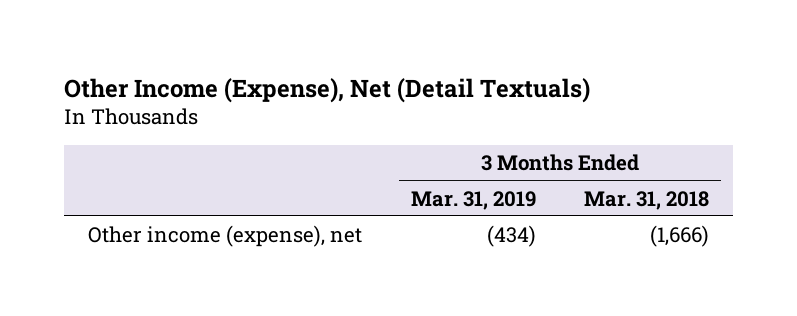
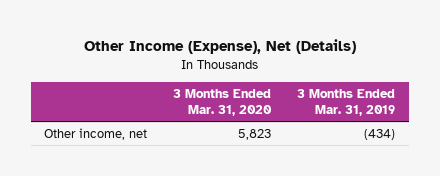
- Other Income (Expense), Net (Detail Textuals)
+ Other Income (Expense), Net (Details)
- | 3 Months Ended Mar. 31, 2019 | 3 Months Ended Mar. 31, 2018
+ | 3 Months Ended Mar. 31, 2020 | 3 Months Ended Mar. 31, 2019
- Other income (expense), net | (434) | (1,666)
+ Other income, net | 5,823 | (434)

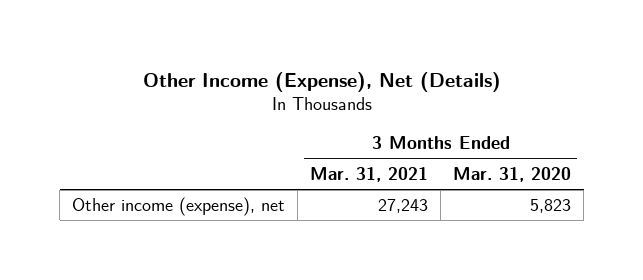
- | 3 Months Ended Mar. 31, 2020 | 3 Months Ended Mar. 31, 2019
+ | 3 Months Ended Mar. 31, 2021 | 3 Months Ended Mar. 31, 2020
- Other income, net | 5,823 | (434)
+ Other income (expense), net | 27,243 | 5,823

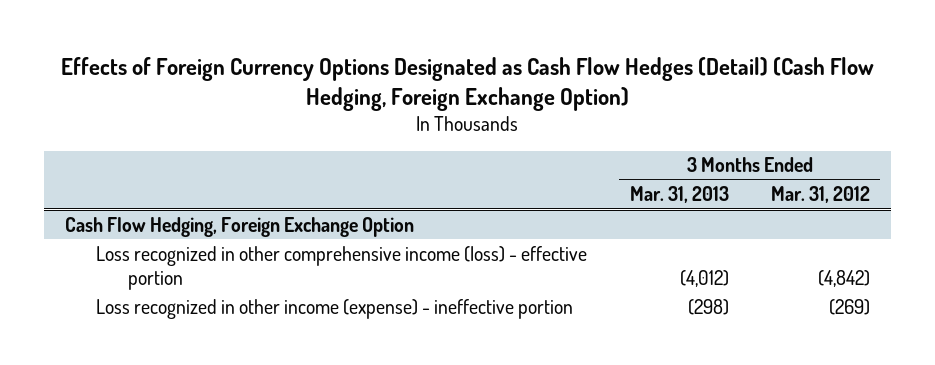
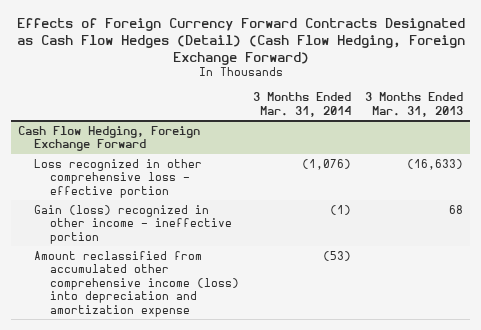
- Effects of Foreign Currency Options Designated as Cash Flow Hedges (Detail) (Cash Flow Hedging, Foreign Exchange Option)
+ Effects of Foreign Currency Forward Contracts Designated as Cash Flow Hedges (Detail) (Cash Flow Hedging, Foreign Exchange Forward)
- | 3 Months Ended Mar. 31, 2013 | 3 Months Ended Mar. 31, 2012
+ | 3 Months Ended Mar. 31, 2014 | 3 Months Ended Mar. 31, 2013
- Cash Flow Hedging, Foreign Exchange Option
- Loss recognized in other comprehensive income (loss) - effective portion | (4,012) | (4,842)
- Loss recognized in other income (expense) - ineffective portion | (298) | (269)
+ Cash Flow Hedging, Foreign Exchange Forward
+ Loss recognized in other comprehensive loss - effective portion | (1,076) | (16,633)
+ Gain (loss) recognized in other income - ineffective portion | (1) | 68
+ Amount reclassified from accumulated other comprehensive income (loss) into depreciation and amortization expense | (53) |

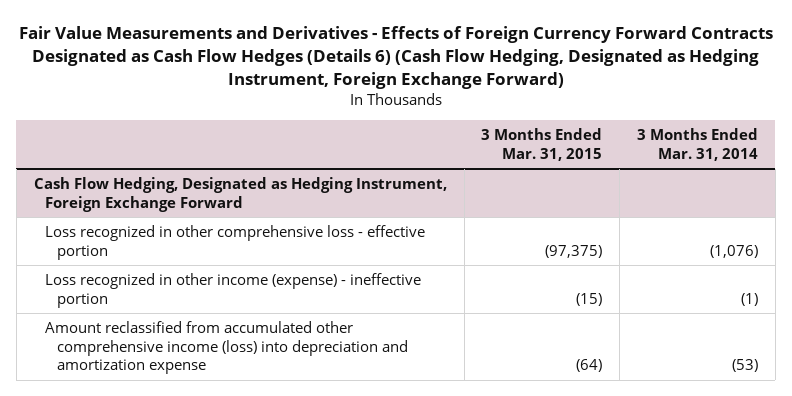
- Effects of Foreign Currency Forward Contracts Designated as Cash Flow Hedges (Detail) (Cash Flow Hedging, Foreign Exchange Forward)
+ Fair Value Measurements and Derivatives - Effects of Foreign Currency Forward Contracts Designated as Cash Flow Hedges (Details 6) (Cash Flow Hedging, Designated as Hedging Instrument, Foreign Exchange Forward)
- | 3 Months Ended Mar. 31, 2014 | 3 Months Ended Mar. 31, 2013
+ | 3 Months Ended Mar. 31, 2015 | 3 Months Ended Mar. 31, 2014
- Cash Flow Hedging, Foreign Exchange Forward
+ Cash Flow Hedging, Designated as Hedging Instrument, Foreign Exchange Forward
- Gain (loss) recognized in other income - ineffective portion | (1) | 68
+ Loss recognized in other income (expense) - ineffective portion | (15) | (1)

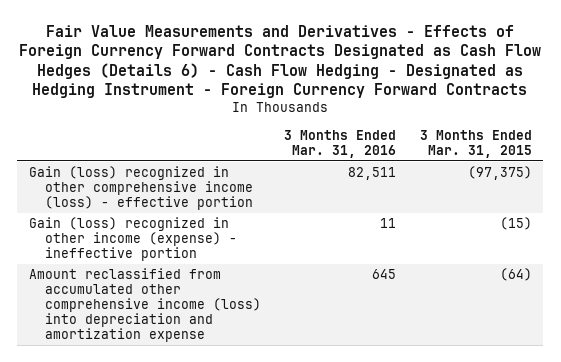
- Fair Value Measurements and Derivatives - Effects of Foreign Currency Forward Contracts Designated as Cash Flow Hedges (Details 6) (Cash Flow Hedging, Designated as Hedging Instrument, Foreign Exchange Forward)
+ Fair Value Measurements and Derivatives - Effects of Foreign Currency Forward Contracts Designated as Cash Flow Hedges (Details 6) - Cash Flow Hedging - Designated as Hedging Instrument - Foreign Currency Forward Contracts
- | 3 Months Ended Mar. 31, 2015 | 3 Months Ended Mar. 31, 2014
+ | 3 Months Ended Mar. 31, 2016 | 3 Months Ended Mar. 31, 2015
- Cash Flow Hedging, Designated as Hedging Instrument, Foreign Exchange Forward
- Loss recognized in other comprehensive loss - effective portion | (97,375) | (1,076)
- Loss recognized in other income (expense) - ineffective portion | (15) | (1)
+ Gain (loss) recognized in other comprehensive income (loss) - effective portion | 82,511 | (97,375)
+ Gain (loss) recognized in other income (expense) - ineffective portion | 11 | (15)

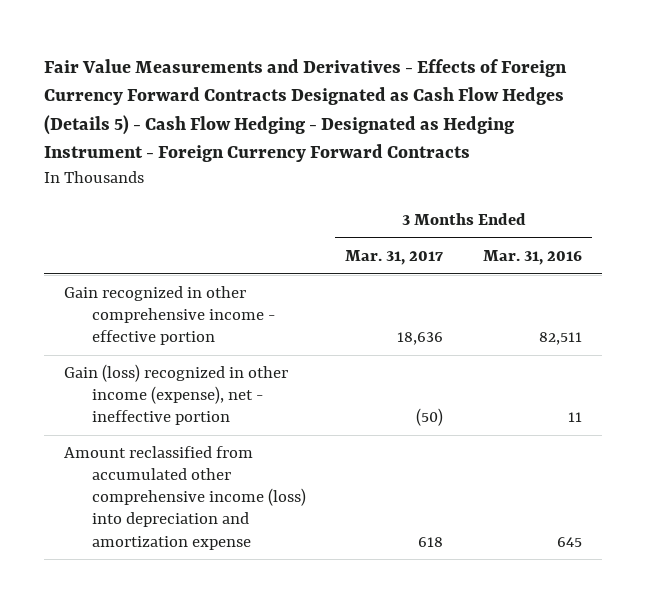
- Fair Value Measurements and Derivatives - Effects of Foreign Currency Forward Contracts Designated as Cash Flow Hedges (Details 6) - Cash Flow Hedging - Designated as Hedging Instrument - Foreign Currency Forward Contracts
+ Fair Value Measurements and Derivatives - Effects of Foreign Currency Forward Contracts Designated as Cash Flow Hedges (Details 5) - Cash Flow Hedging - Designated as Hedging Instrument - Foreign Currency Forward Contracts
- | 3 Months Ended Mar. 31, 2016 | 3 Months Ended Mar. 31, 2015
+ | 3 Months Ended Mar. 31, 2017 | 3 Months Ended Mar. 31, 2016
- Gain (loss) recognized in other comprehensive income (loss) - effective portion | 82,511 | (97,375)
- Gain (loss) recognized in other income (expense) - ineffective portion | 11 | (15)
+ Gain recognized in other comprehensive income - effective portion | 18,636 | 82,511
+ Gain (loss) recognized in other income (expense), net - ineffective portion | (50) | 11

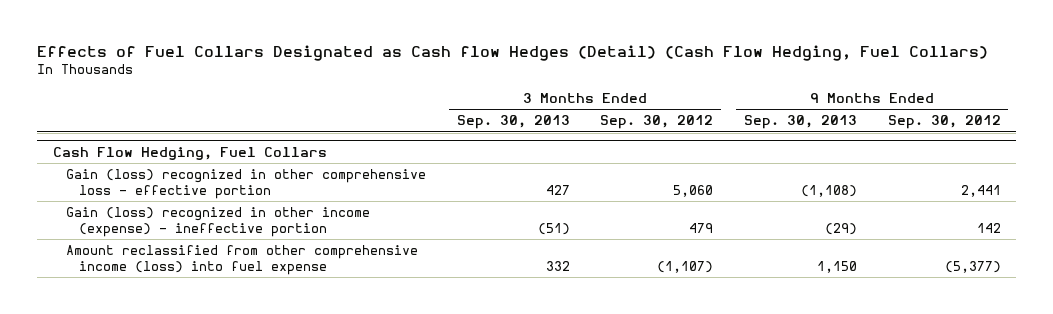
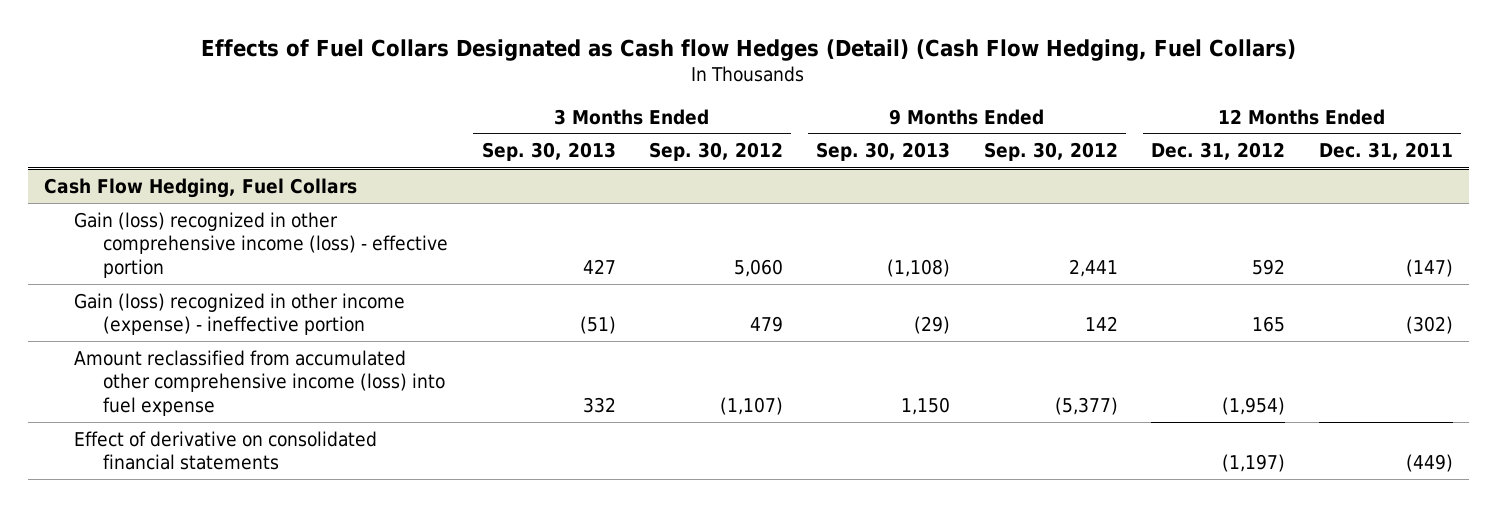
- | 3 Months Ended Sep. 30, 2013 | 3 Months Ended Sep. 30, 2012 | 9 Months Ended Sep. 30, 2013 | 9 Months Ended Sep. 30, 2012
+ | 3 Months Ended Sep. 30, 2013 | 3 Months Ended Sep. 30, 2012 | 9 Months Ended Sep. 30, 2013 | 9 Months Ended Sep. 30, 2012 | 12 Months Ended Dec. 31, 2012 | 12 Months Ended Dec. 31, 2011
@ Cash Flow Hedging, Fuel Collars
- Gain (loss) recognized in other comprehensive loss - effective portion | 427 | 5,060 | (1,108) | 2,441
+ Gain (loss) recognized in other comprehensive income (loss) - effective portion | 427 | 5,060 | (1,108) | 2,441 | 592 | (147)
- Amount reclassified from other comprehensive income (loss) into fuel expense | 332 | (1,107) | 1,150 | (5,377)
+ Amount reclassified from accumulated other comprehensive income (loss) into fuel expense | 332 | (1,107) | 1,150 | (5,377) | (1,954) |
+ Effect of derivative on consolidated financial statements | | | | | (1,197) | (449)

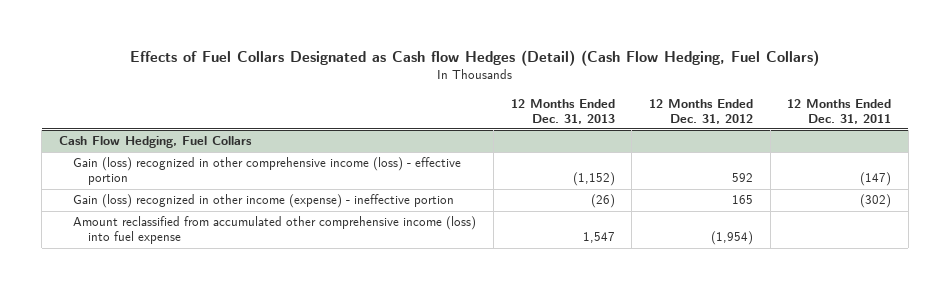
- | 3 Months Ended Sep. 30, 2013 | 3 Months Ended Sep. 30, 2012 | 9 Months Ended Sep. 30, 2013 | 9 Months Ended Sep. 30, 2012 | 12 Months Ended Dec. 31, 2012 | 12 Months Ended Dec. 31, 2011
+ | 12 Months Ended Dec. 31, 2013 | 12 Months Ended Dec. 31, 2012 | 12 Months Ended Dec. 31, 2011
@ Cash Flow Hedging, Fuel Collars
- Effect of derivative on consolidated financial statements | | | | | (1,197) | (449)

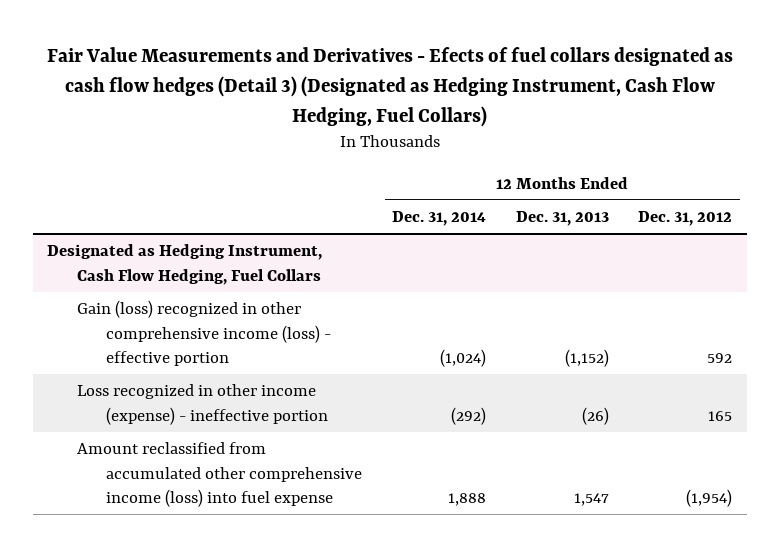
- Effects of Fuel Collars Designated as Cash flow Hedges (Detail) (Cash Flow Hedging, Fuel Collars)
+ Fair Value Measurements and Derivatives - Efects of fuel collars designated as cash flow hedges (Detail 3) (Designated as Hedging Instrument, Cash Flow Hedging, Fuel Collars)
- | 12 Months Ended Dec. 31, 2013 | 12 Months Ended Dec. 31, 2012 | 12 Months Ended Dec. 31, 2011
+ | 12 Months Ended Dec. 31, 2014 | 12 Months Ended Dec. 31, 2013 | 12 Months Ended Dec. 31, 2012
- Cash Flow Hedging, Fuel Collars
+ Designated as Hedging Instrument, Cash Flow Hedging, Fuel Collars
- Gain (loss) recognized in other income (expense) - ineffective portion | (26) | 165 | (302)
+ Loss recognized in other income (expense) - ineffective portion | (292) | (26) | 165

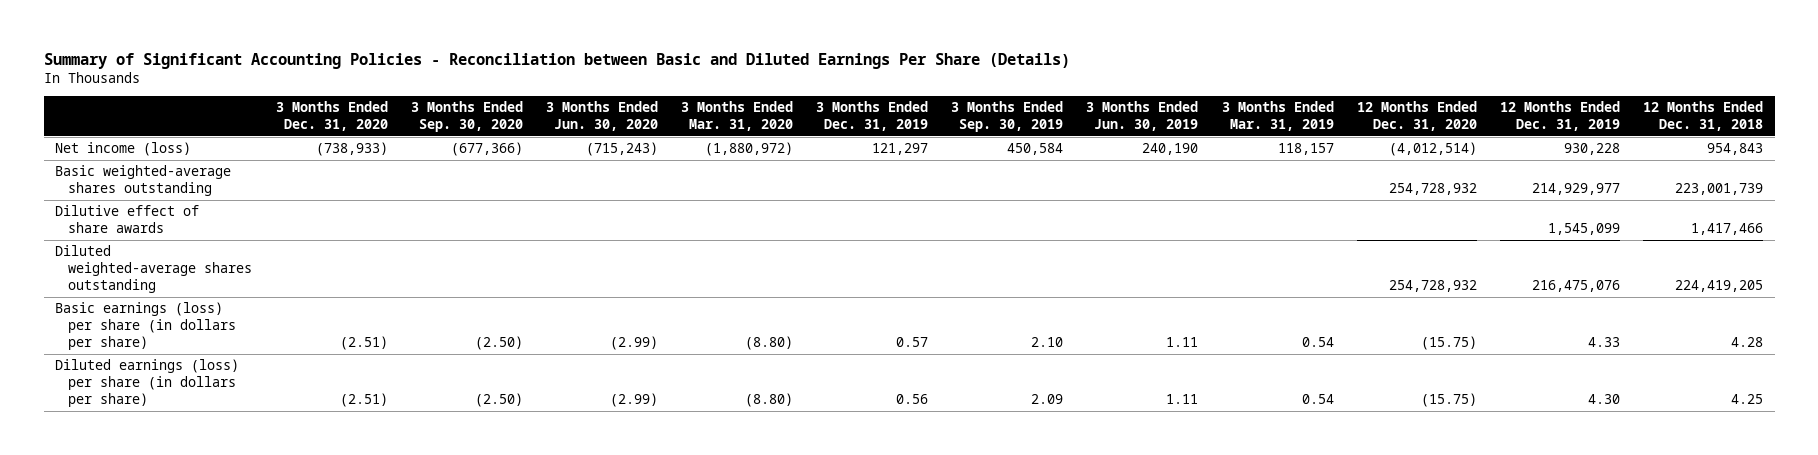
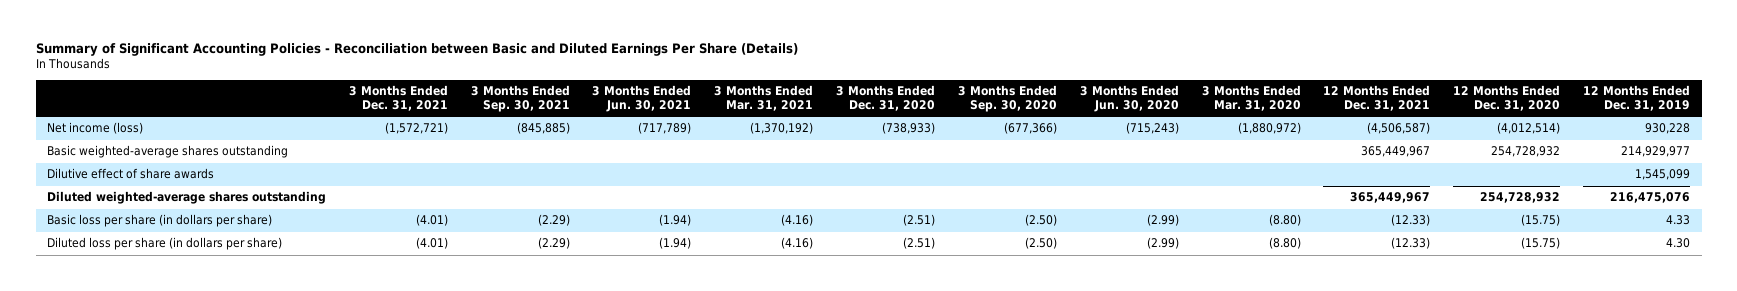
- | 3 Months Ended Dec. 31, 2020 | 3 Months Ended Sep. 30, 2020 | 3 Months Ended Jun. 30, 2020 | 3 Months Ended Mar. 31, 2020 | 3 Months Ended Dec. 31, 2019 | 3 Months Ended Sep. 30, 2019 | 3 Months Ended Jun. 30, 2019 | 3 Months Ended Mar. 31, 2019 | 12 Months Ended Dec. 31, 2020 | 12 Months Ended Dec. 31, 2019 | 12 Months Ended Dec. 31, 2018
+ | 3 Months Ended Dec. 31, 2021 | 3 Months Ended Sep. 30, 2021 | 3 Months Ended Jun. 30, 2021 | 3 Months Ended Mar. 31, 2021 | 3 Months Ended Dec. 31, 2020 | 3 Months Ended Sep. 30, 2020 | 3 Months Ended Jun. 30, 2020 | 3 Months Ended Mar. 31, 2020 | 12 Months Ended Dec. 31, 2021 | 12 Months Ended Dec. 31, 2020 | 12 Months Ended Dec. 31, 2019
- Basic earnings (loss) per share (in dollars per share) | (2.51) | (2.50) | (2.99) | (8.80) | 0.57 | 2.10 | 1.11 | 0.54 | (15.75) | 4.33 | 4.28
- Diluted earnings (loss) per share (in dollars per share) | (2.51) | (2.50) | (2.99) | (8.80) | 0.56 | 2.09 | 1.11 | 0.54 | (15.75) | 4.30 | 4.25
+ Basic loss per share (in dollars per share) | (4.01) | (2.29) | (1.94) | (4.16) | (2.51) | (2.50) | (2.99) | (8.80) | (12.33) | (15.75) | 4.33
+ Diluted loss per share (in dollars per share) | (4.01) | (2.29) | (1.94) | (4.16) | (2.51) | (2.50) | (2.99) | (8.80) | (12.33) | (15.75) | 4.30

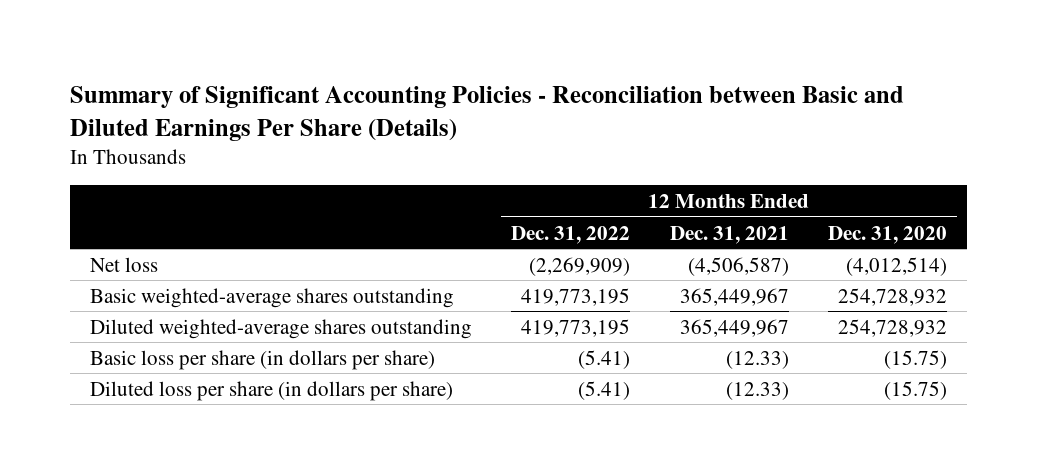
- | 3 Months Ended Dec. 31, 2021 | 3 Months Ended Sep. 30, 2021 | 3 Months Ended Jun. 30, 2021 | 3 Months Ended Mar. 31, 2021 | 3 Months Ended Dec. 31, 2020 | 3 Months Ended Sep. 30, 2020 | 3 Months Ended Jun. 30, 2020 | 3 Months Ended Mar. 31, 2020 | 12 Months Ended Dec. 31, 2021 | 12 Months Ended Dec. 31, 2020 | 12 Months Ended Dec. 31, 2019
+ | 12 Months Ended Dec. 31, 2022 | 12 Months Ended Dec. 31, 2021 | 12 Months Ended Dec. 31, 2020
- Net income (loss) | (1,572,721) | (845,885) | (717,789) | (1,370,192) | (738,933) | (677,366) | (715,243) | (1,880,972) | (4,506,587) | (4,012,514) | 930,228
+ Net loss | (2,269,909) | (4,506,587) | (4,012,514)
- Dilutive effect of share awards | | | | | | | | | | | 1,545,099

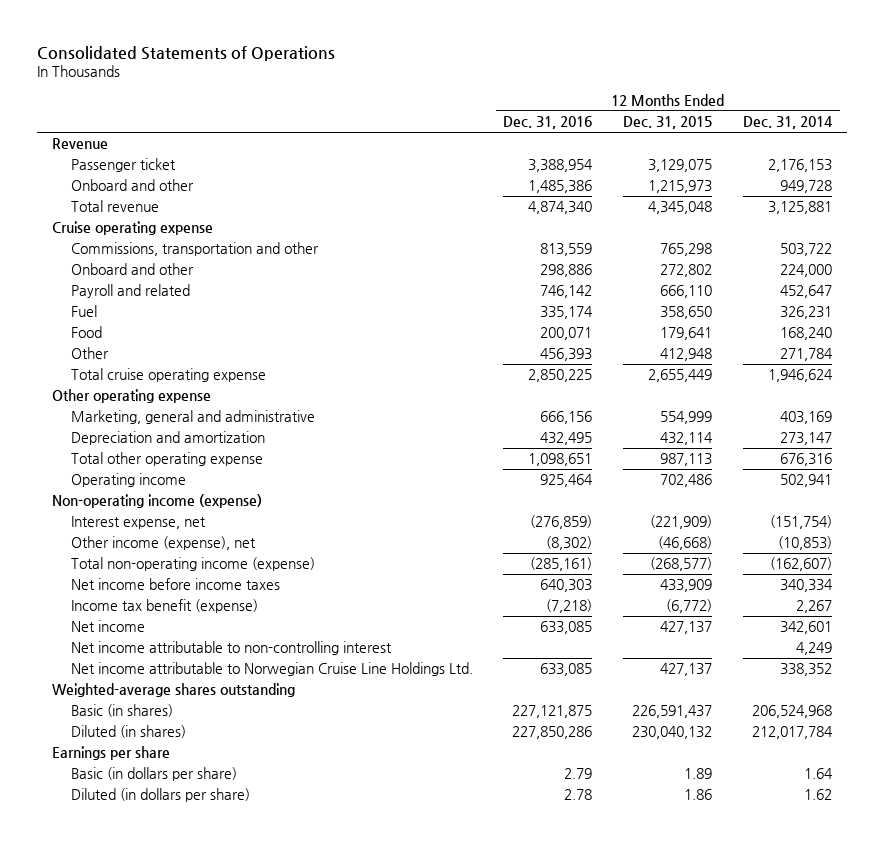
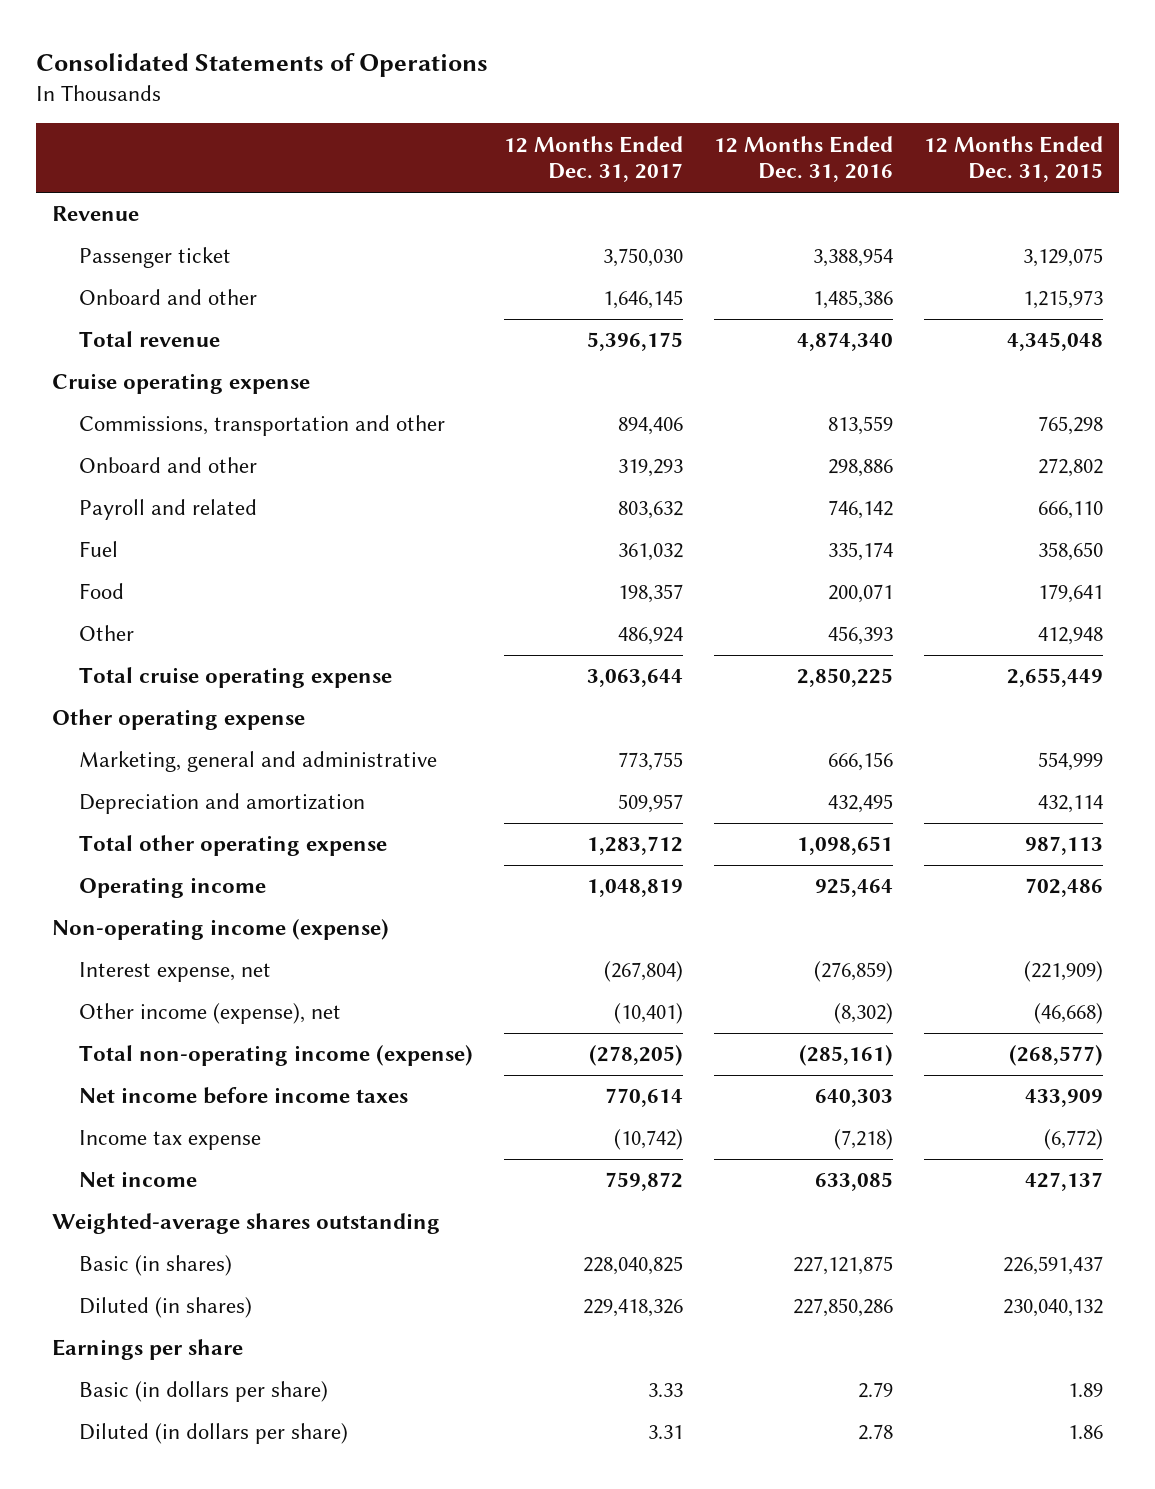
- | 12 Months Ended Dec. 31, 2016 | 12 Months Ended Dec. 31, 2015 | 12 Months Ended Dec. 31, 2014
+ | 12 Months Ended Dec. 31, 2017 | 12 Months Ended Dec. 31, 2016 | 12 Months Ended Dec. 31, 2015
- Income tax benefit (expense) | (7,218) | (6,772) | 2,267
+ Income tax expense | (10,742) | (7,218) | (6,772)
- Net income attributable to non-controlling interest | | | 4,249
- Net income attributable to Norwegian Cruise Line Holdings Ltd. | 633,085 | 427,137 | 338,352

